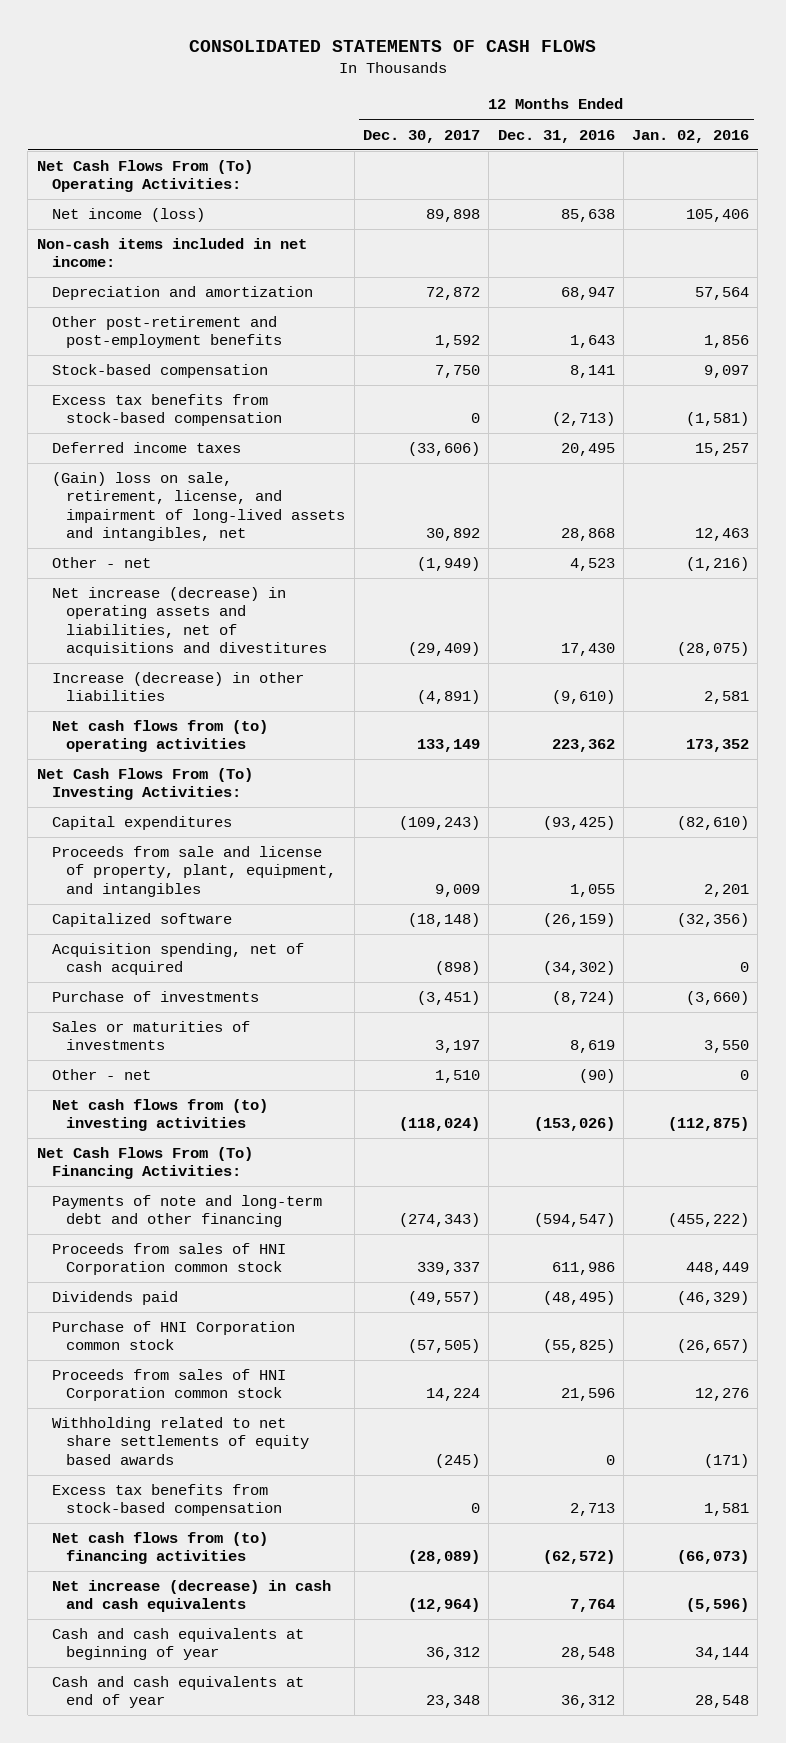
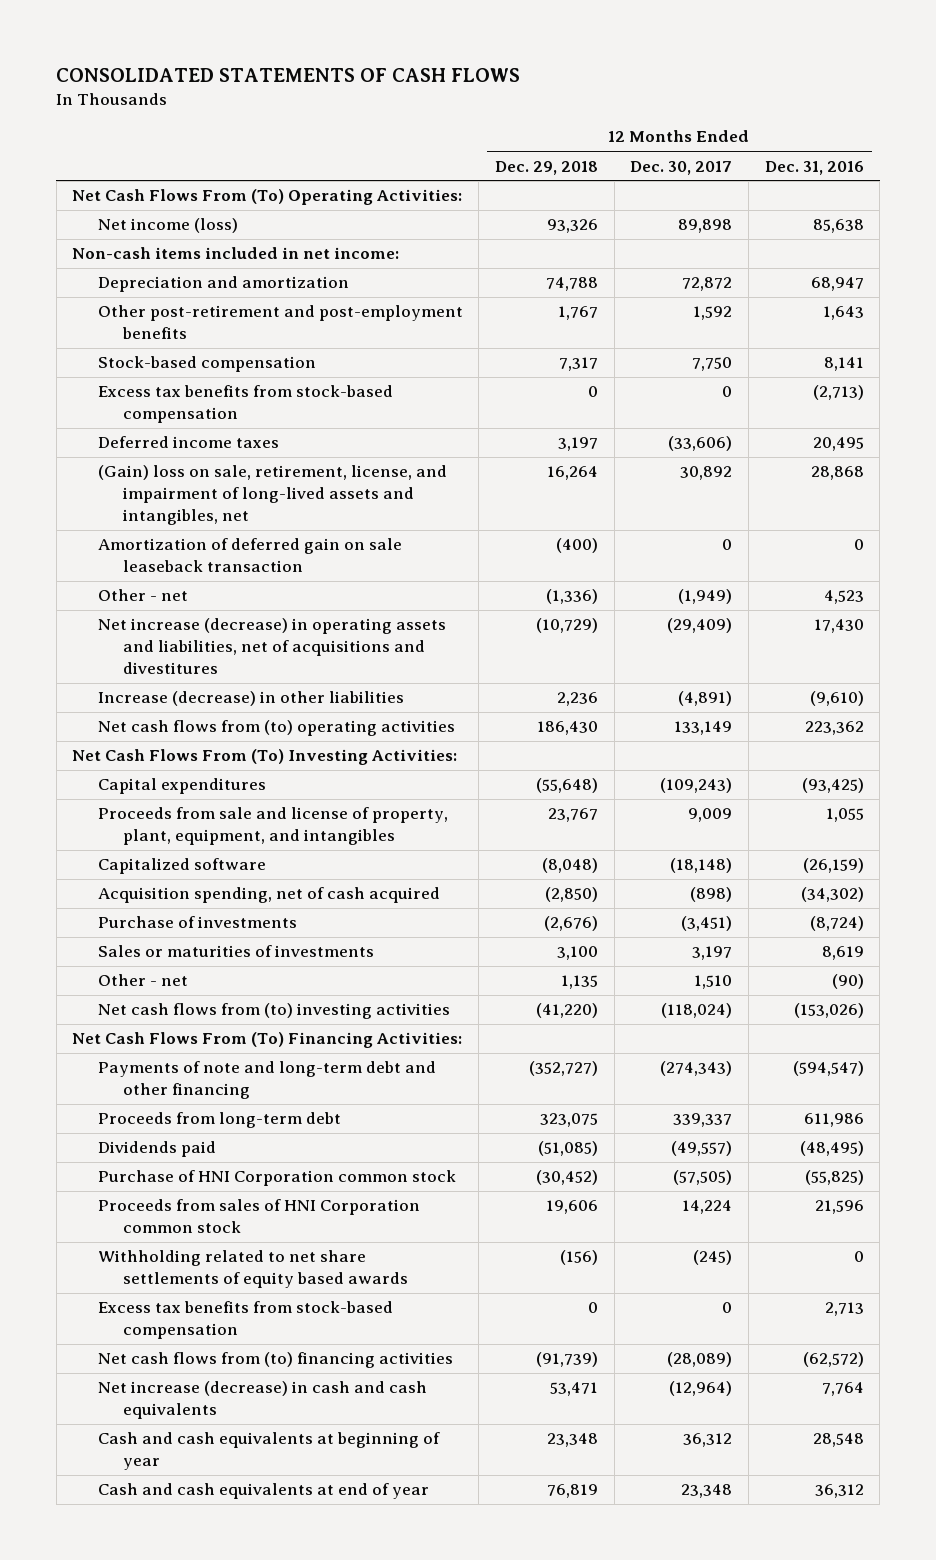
- | 12 Months Ended Dec. 30, 2017 | 12 Months Ended Dec. 31, 2016 | 12 Months Ended Jan. 02, 2016
+ | 12 Months Ended Dec. 29, 2018 | 12 Months Ended Dec. 30, 2017 | 12 Months Ended Dec. 31, 2016
+ Amortization of deferred gain on sale leaseback transaction | (400) | 0 | 0
- Proceeds from sales of HNI Corporation common stock | 339,337 | 611,986 | 448,449
+ Proceeds from long-term debt | 323,075 | 339,337 | 611,986

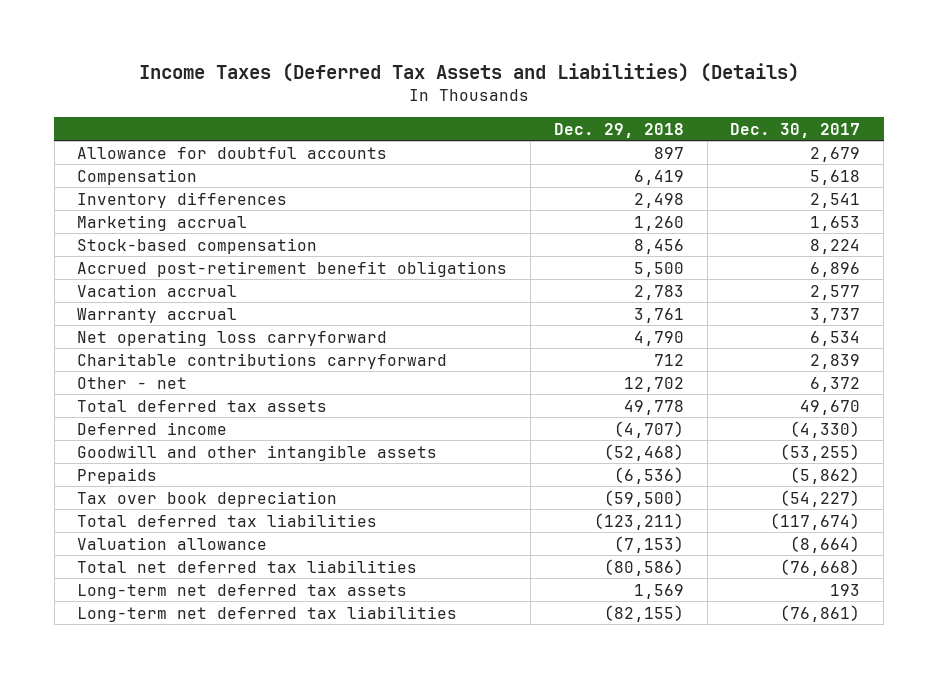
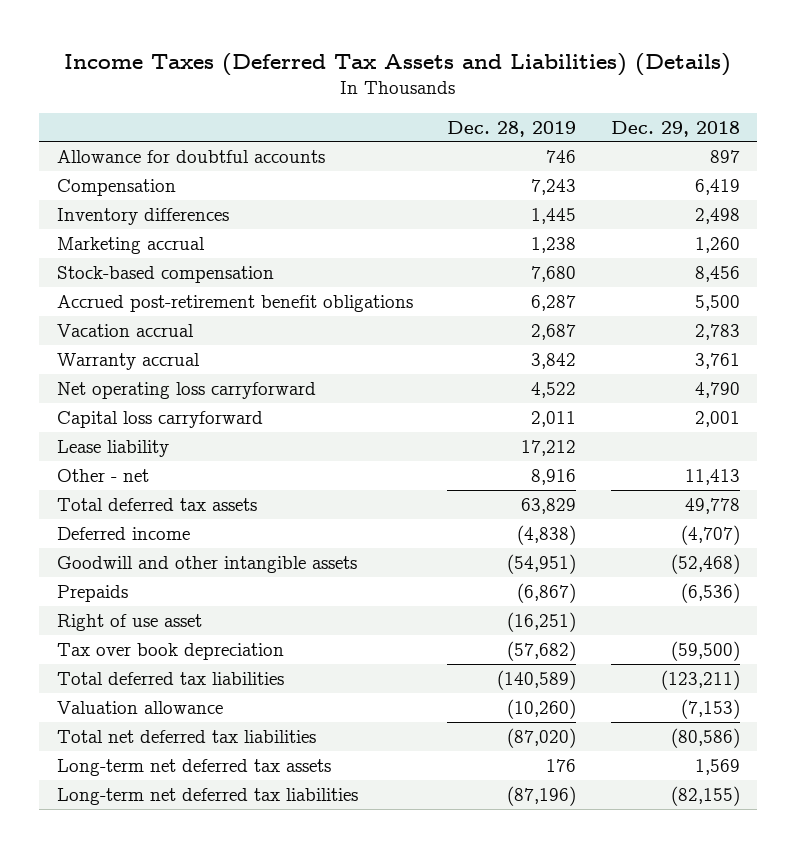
- | Dec. 29, 2018 | Dec. 30, 2017
+ | Dec. 28, 2019 | Dec. 29, 2018
- Charitable contributions carryforward | 712 | 2,839
- Other - net | 12,702 | 6,372
+ Capital loss carryforward | 2,011 | 2,001
+ Lease liability | 17,212 |
+ Other - net | 8,916 | 11,413
+ Right of use asset | (16,251) |

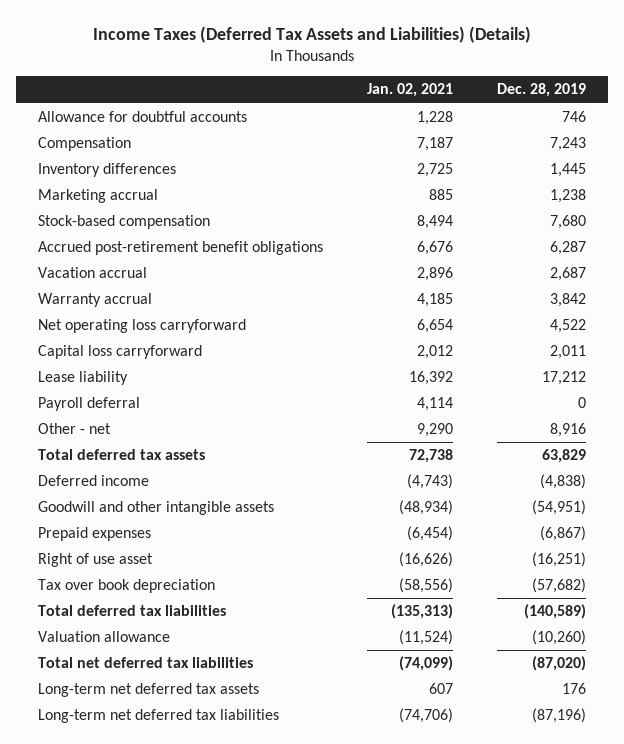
- | Dec. 28, 2019 | Dec. 29, 2018
+ | Jan. 02, 2021 | Dec. 28, 2019
+ Payroll deferral | 4,114 | 0
- Prepaids | (6,867) | (6,536)
+ Prepaid expenses | (6,454) | (6,867)

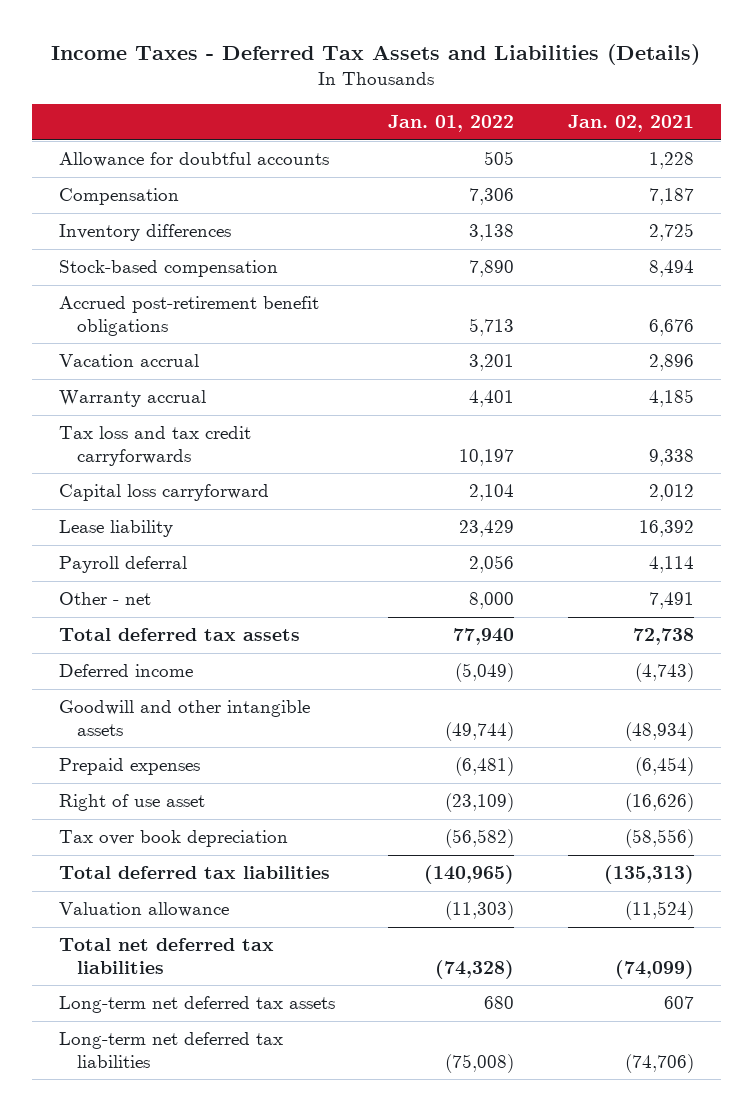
- Income Taxes (Deferred Tax Assets and Liabilities) (Details)
+ Income Taxes - Deferred Tax Assets and Liabilities (Details)
- | Jan. 02, 2021 | Dec. 28, 2019
+ | Jan. 01, 2022 | Jan. 02, 2021
- Marketing accrual | 885 | 1,238
- Net operating loss carryforward | 6,654 | 4,522
+ Tax loss and tax credit carryforwards | 10,197 | 9,338
- Other - net | 9,290 | 8,916
+ Other - net | 8,000 | 7,491

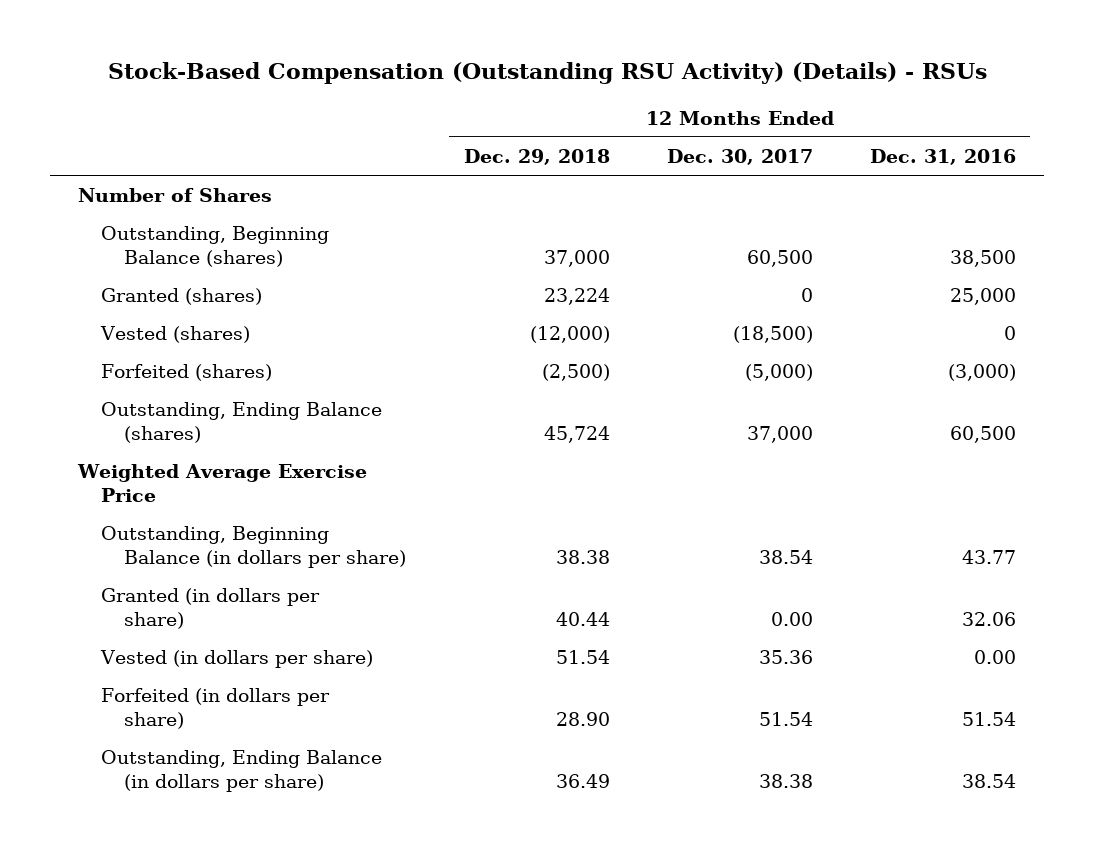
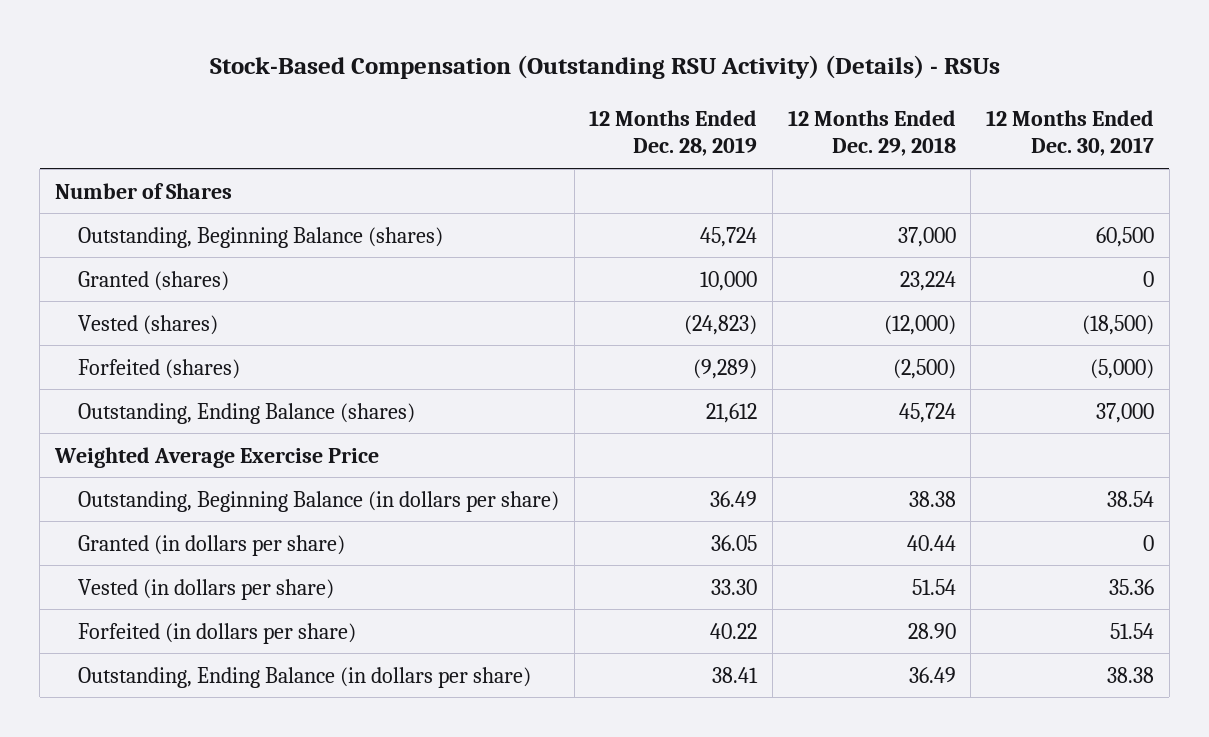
- | 12 Months Ended Dec. 29, 2018 | 12 Months Ended Dec. 30, 2017 | 12 Months Ended Dec. 31, 2016
+ | 12 Months Ended Dec. 28, 2019 | 12 Months Ended Dec. 29, 2018 | 12 Months Ended Dec. 30, 2017
- Granted (in dollars per share) | 40.44 | 0.00 | 32.06
+ Granted (in dollars per share) | 36.05 | 40.44 | 0

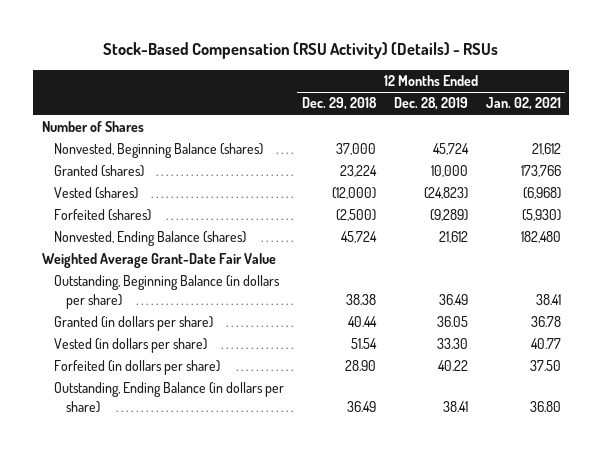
- Stock-Based Compensation (Outstanding RSU Activity) (Details) - RSUs
+ Stock-Based Compensation (RSU Activity) (Details) - RSUs
- | 12 Months Ended Dec. 28, 2019 | 12 Months Ended Dec. 29, 2018 | 12 Months Ended Dec. 30, 2017
+ | 12 Months Ended Dec. 29, 2018 | 12 Months Ended Dec. 28, 2019 | 12 Months Ended Jan. 02, 2021
- Outstanding, Beginning Balance (shares) | 45,724 | 37,000 | 60,500
+ Nonvested, Beginning Balance (shares) | 37,000 | 45,724 | 21,612
- Outstanding, Ending Balance (shares) | 21,612 | 45,724 | 37,000
- Weighted Average Exercise Price
+ Nonvested, Ending Balance (shares) | 45,724 | 21,612 | 182,480
+ Weighted Average Grant-Date Fair Value

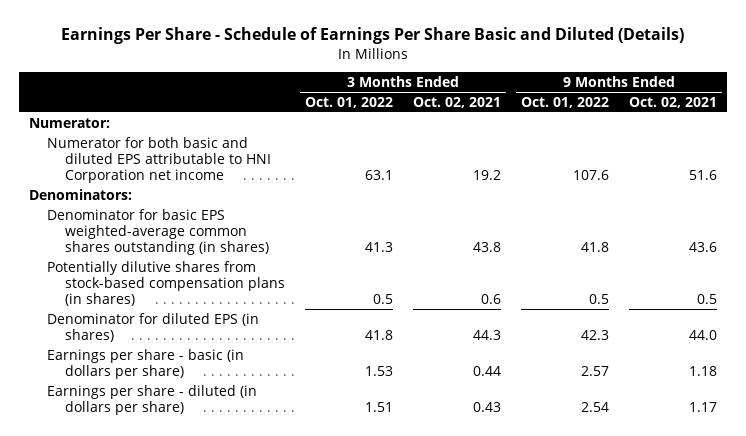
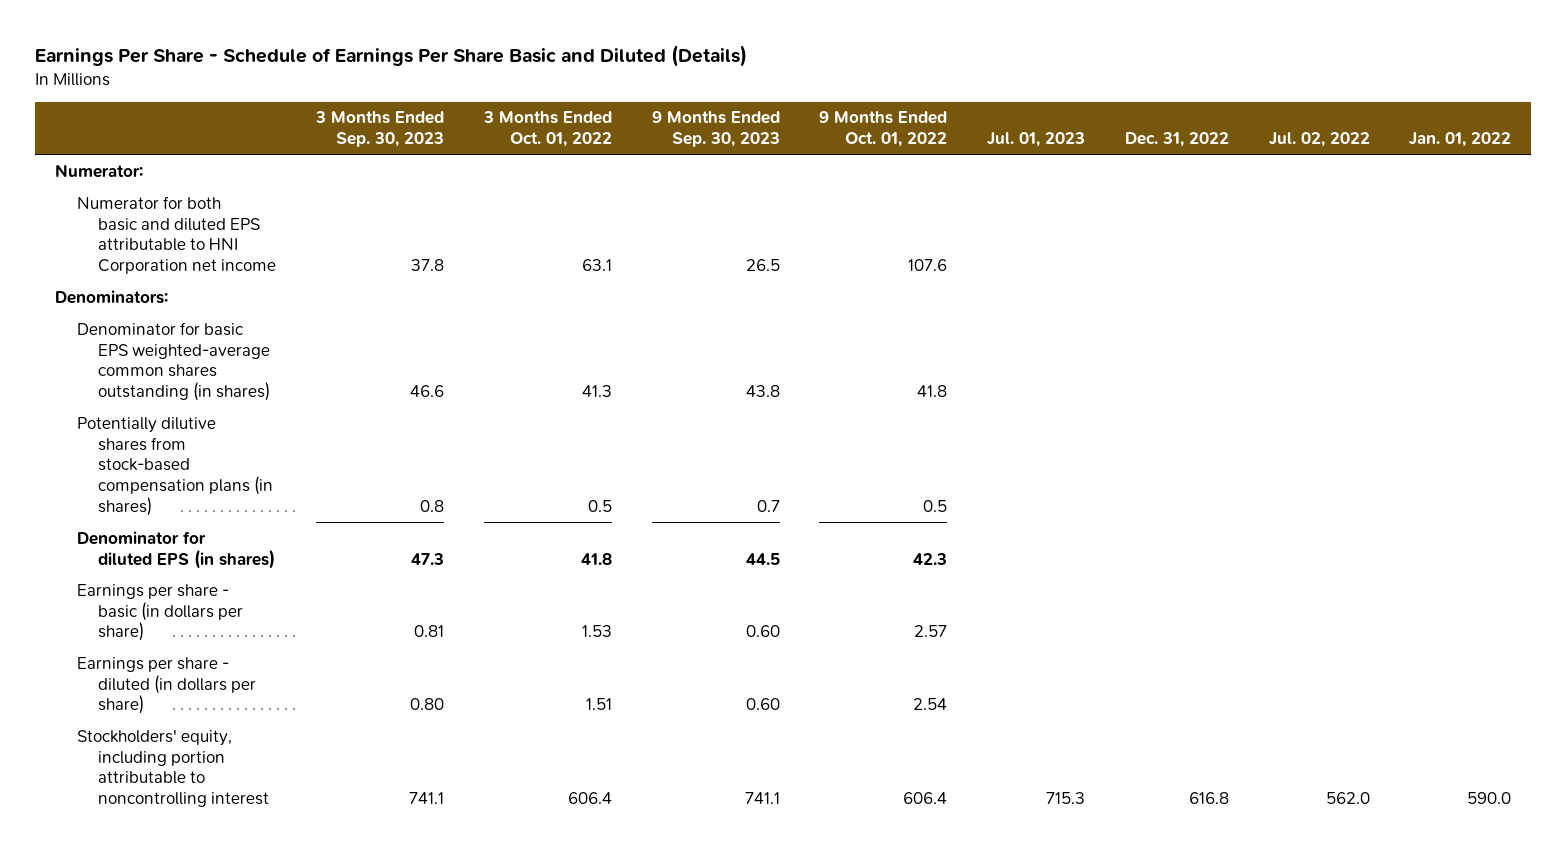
- | 3 Months Ended Oct. 01, 2022 | 3 Months Ended Oct. 02, 2021 | 9 Months Ended Oct. 01, 2022 | 9 Months Ended Oct. 02, 2021
+ | 3 Months Ended Sep. 30, 2023 | 3 Months Ended Oct. 01, 2022 | 9 Months Ended Sep. 30, 2023 | 9 Months Ended Oct. 01, 2022 | Jul. 01, 2023 | Dec. 31, 2022 | Jul. 02, 2022 | Jan. 01, 2022
+ Stockholders' equity, including portion attributable to noncontrolling interest | 741.1 | 606.4 | 741.1 | 606.4 | 715.3 | 616.8 | 562.0 | 590.0

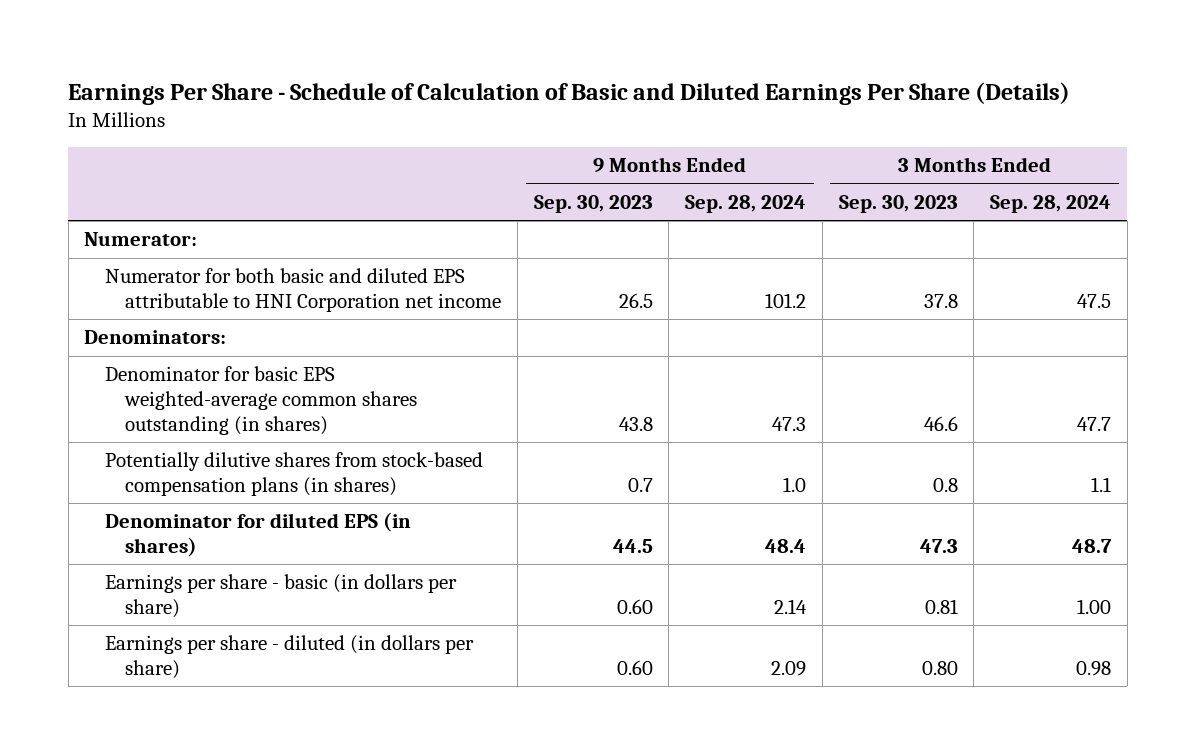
- Earnings Per Share - Schedule of Earnings Per Share Basic and Diluted (Details)
+ Earnings Per Share - Schedule of Calculation of Basic and Diluted Earnings Per Share (Details)
- | 3 Months Ended Sep. 30, 2023 | 3 Months Ended Oct. 01, 2022 | 9 Months Ended Sep. 30, 2023 | 9 Months Ended Oct. 01, 2022 | Jul. 01, 2023 | Dec. 31, 2022 | Jul. 02, 2022 | Jan. 01, 2022
+ | 9 Months Ended Sep. 30, 2023 | 9 Months Ended Sep. 28, 2024 | 3 Months Ended Sep. 30, 2023 | 3 Months Ended Sep. 28, 2024
- Stockholders' equity, including portion attributable to noncontrolling interest | 741.1 | 606.4 | 741.1 | 606.4 | 715.3 | 616.8 | 562.0 | 590.0

